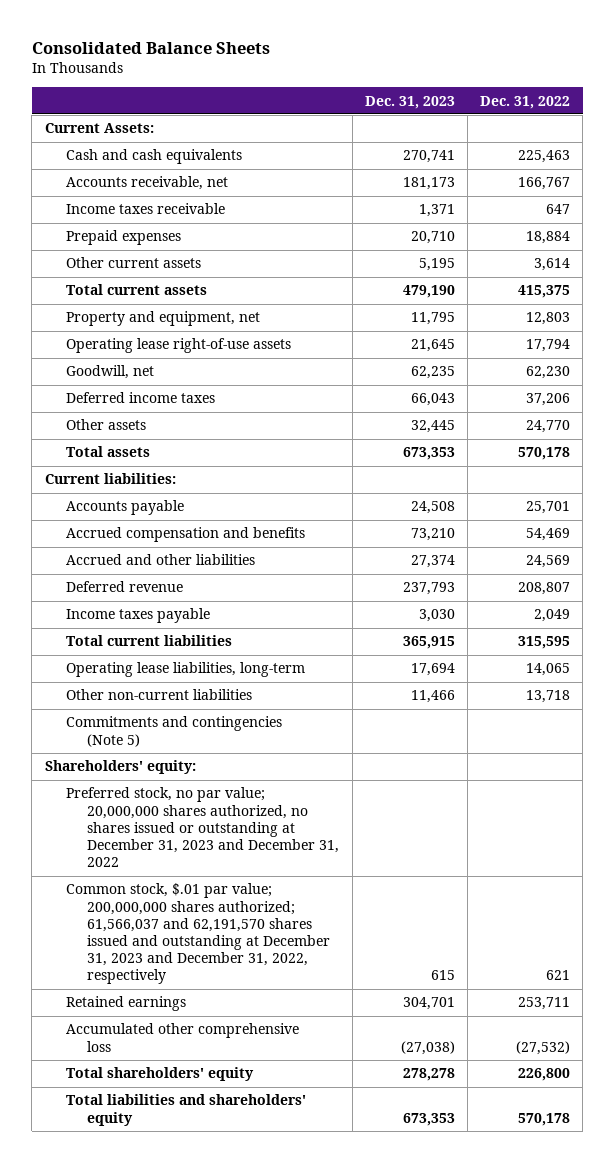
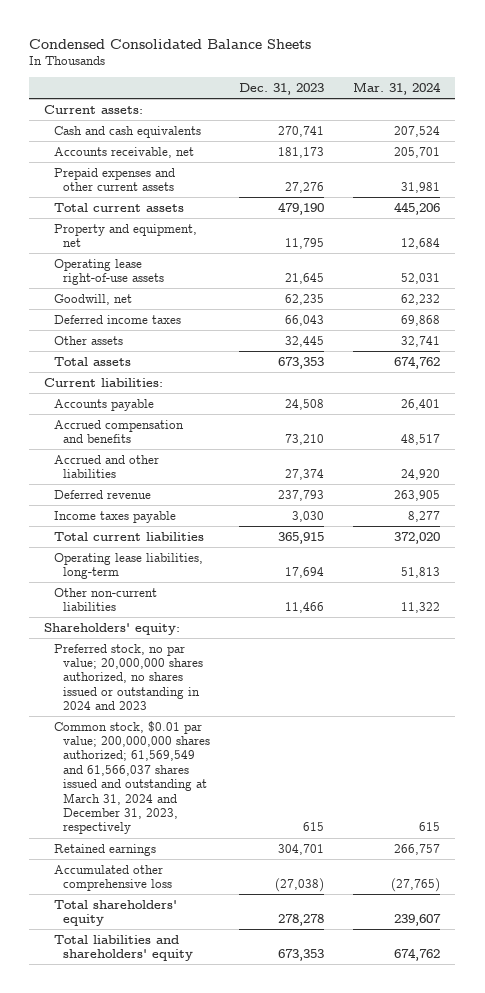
- Consolidated Balance Sheets
+ Condensed Consolidated Balance Sheets
- | Dec. 31, 2023 | Dec. 31, 2022
+ | Dec. 31, 2023 | Mar. 31, 2024
- Current Assets:
+ Current assets:
- Income taxes receivable | 1,371 | 647
- Prepaid expenses | 20,710 | 18,884
- Other current assets | 5,195 | 3,614
+ Prepaid expenses and other current assets | 27,276 | 31,981
- Commitments and contingencies (Note 5)
- Preferred stock, no par value; 20,000,000 shares authorized, no shares issued or outstanding at December 31, 2023 and December 31, 2022
- Common stock, $.01 par value; 200,000,000 shares authorized; 61,566,037 and 62,191,570 shares issued and outstanding at December 31, 2023 and December 31, 2022, respectively | 615 | 621
+ Preferred stock, no par value; 20,000,000 shares authorized, no shares issued or outstanding in 2024 and 2023
+ Common stock, $0.01 par value; 200,000,000 shares authorized; 61,569,549 and 61,566,037 shares issued and outstanding at March 31, 2024 and December 31, 2023, respectively | 615 | 615

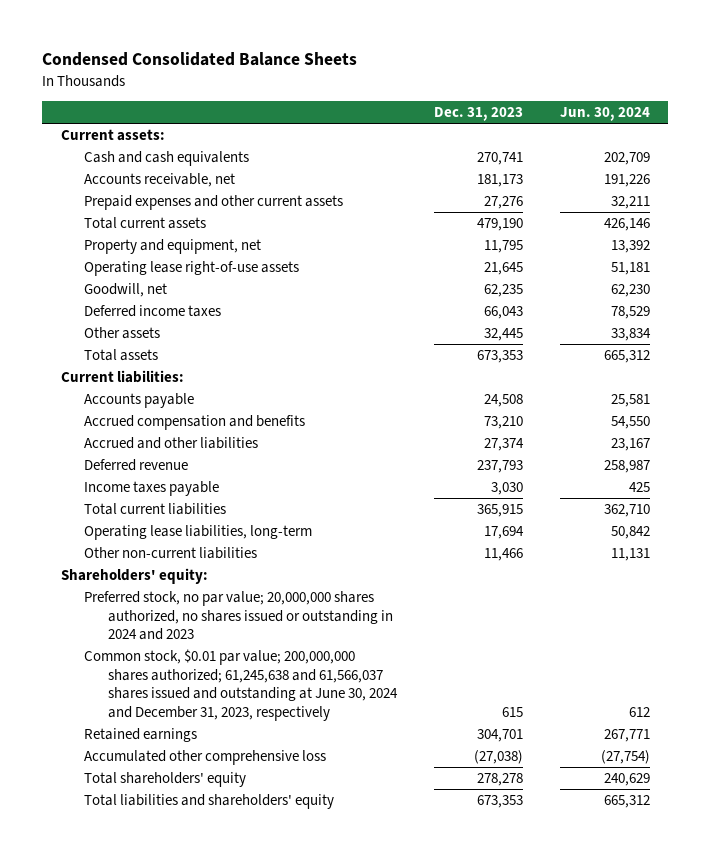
- | Dec. 31, 2023 | Mar. 31, 2024
+ | Dec. 31, 2023 | Jun. 30, 2024
- Common stock, $0.01 par value; 200,000,000 shares authorized; 61,569,549 and 61,566,037 shares issued and outstanding at March 31, 2024 and December 31, 2023, respectively | 615 | 615
+ Common stock, $0.01 par value; 200,000,000 shares authorized; 61,245,638 and 61,566,037 shares issued and outstanding at June 30, 2024 and December 31, 2023, respectively | 615 | 612

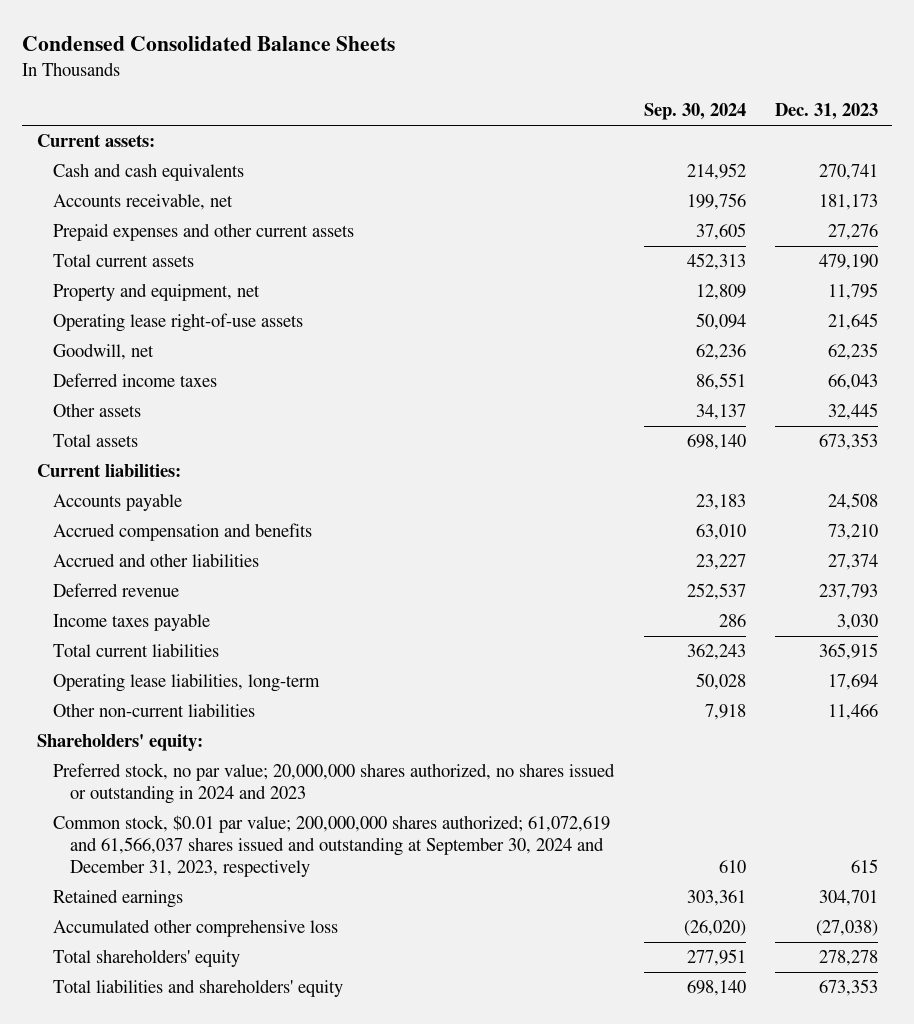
- | Dec. 31, 2023 | Jun. 30, 2024
+ | Sep. 30, 2024 | Dec. 31, 2023
- Common stock, $0.01 par value; 200,000,000 shares authorized; 61,245,638 and 61,566,037 shares issued and outstanding at June 30, 2024 and December 31, 2023, respectively | 615 | 612
+ Common stock, $0.01 par value; 200,000,000 shares authorized; 61,072,619 and 61,566,037 shares issued and outstanding at September 30, 2024 and December 31, 2023, respectively | 610 | 615

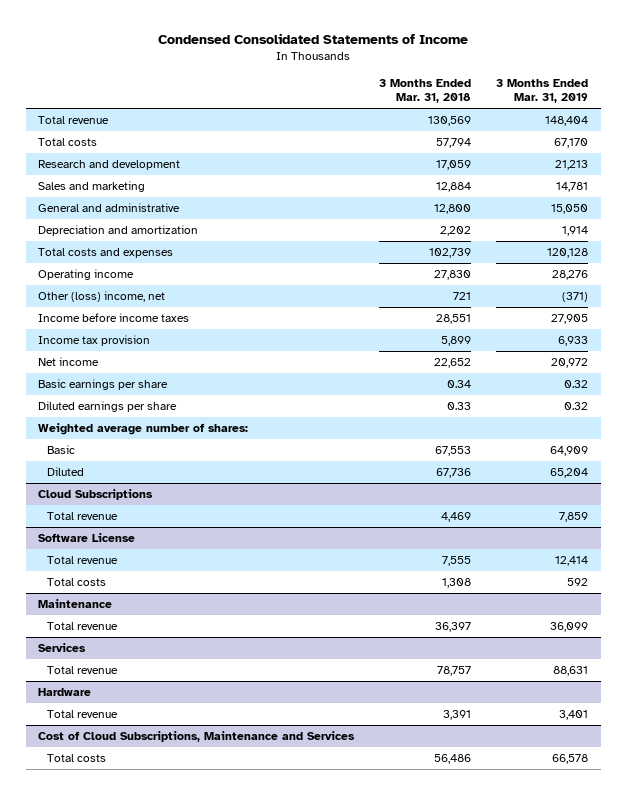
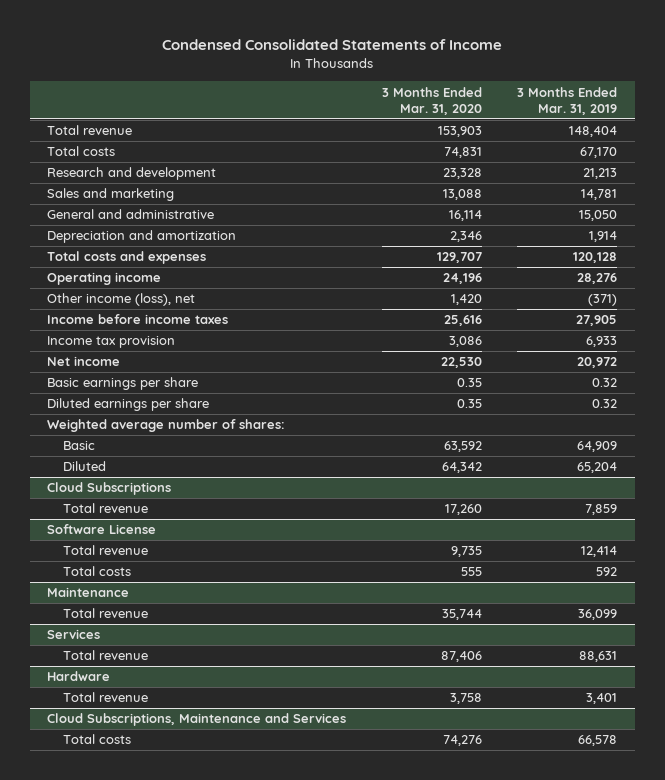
- | 3 Months Ended Mar. 31, 2018 | 3 Months Ended Mar. 31, 2019
+ | 3 Months Ended Mar. 31, 2020 | 3 Months Ended Mar. 31, 2019
- Other (loss) income, net | 721 | (371)
+ Other income (loss), net | 1,420 | (371)
- Cost of Cloud Subscriptions, Maintenance and Services
+ Cloud Subscriptions, Maintenance and Services

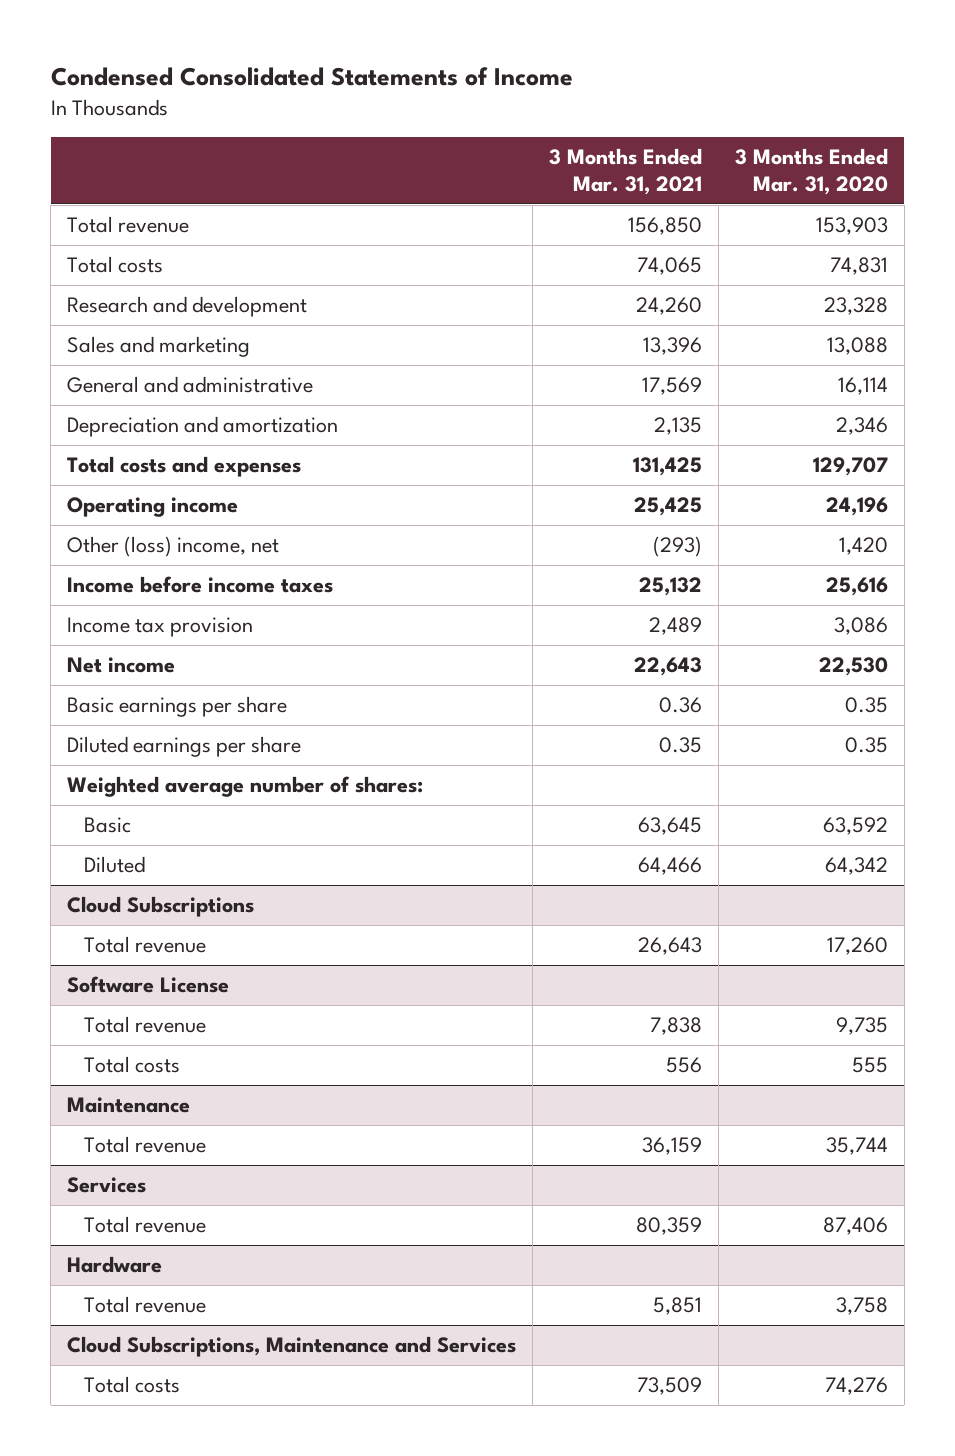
- | 3 Months Ended Mar. 31, 2020 | 3 Months Ended Mar. 31, 2019
+ | 3 Months Ended Mar. 31, 2021 | 3 Months Ended Mar. 31, 2020
- Other income (loss), net | 1,420 | (371)
+ Other (loss) income, net | (293) | 1,420

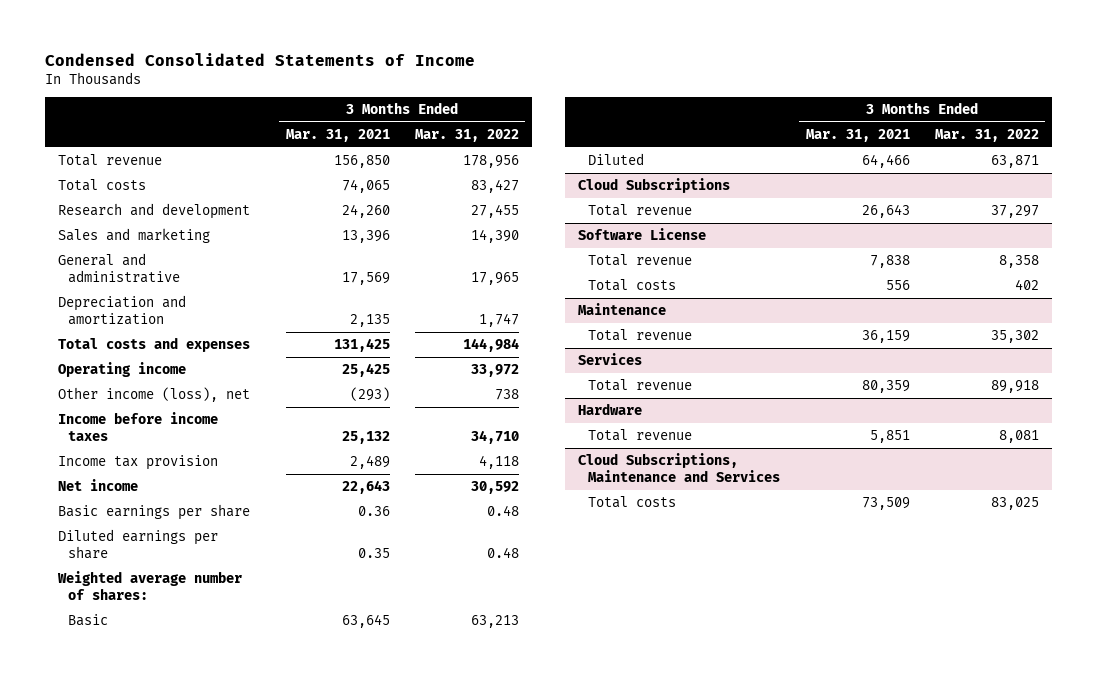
- | 3 Months Ended Mar. 31, 2021 | 3 Months Ended Mar. 31, 2020
+ | 3 Months Ended Mar. 31, 2021 | 3 Months Ended Mar. 31, 2022
- Other (loss) income, net | (293) | 1,420
+ Other income (loss), net | (293) | 738

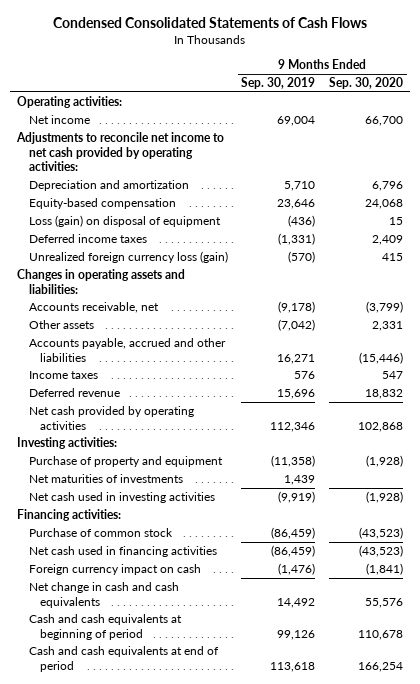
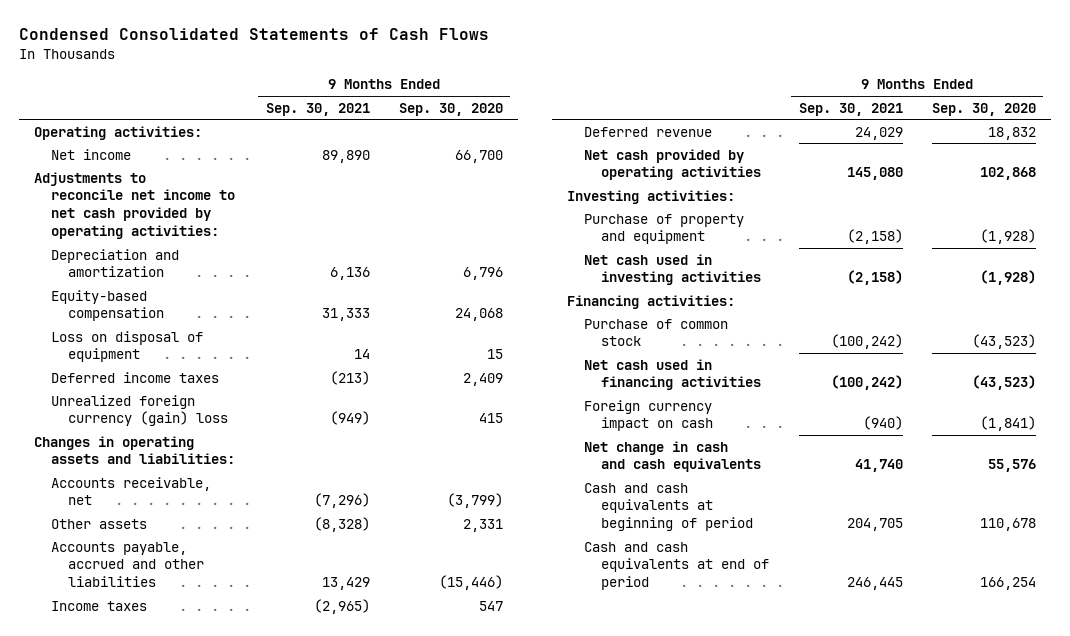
- | 9 Months Ended Sep. 30, 2019 | 9 Months Ended Sep. 30, 2020
+ | 9 Months Ended Sep. 30, 2021 | 9 Months Ended Sep. 30, 2020
- Loss (gain) on disposal of equipment | (436) | 15
+ Loss on disposal of equipment | 14 | 15
- Unrealized foreign currency loss (gain) | (570) | 415
+ Unrealized foreign currency (gain) loss | (949) | 415
- Net maturities of investments | 1,439 |

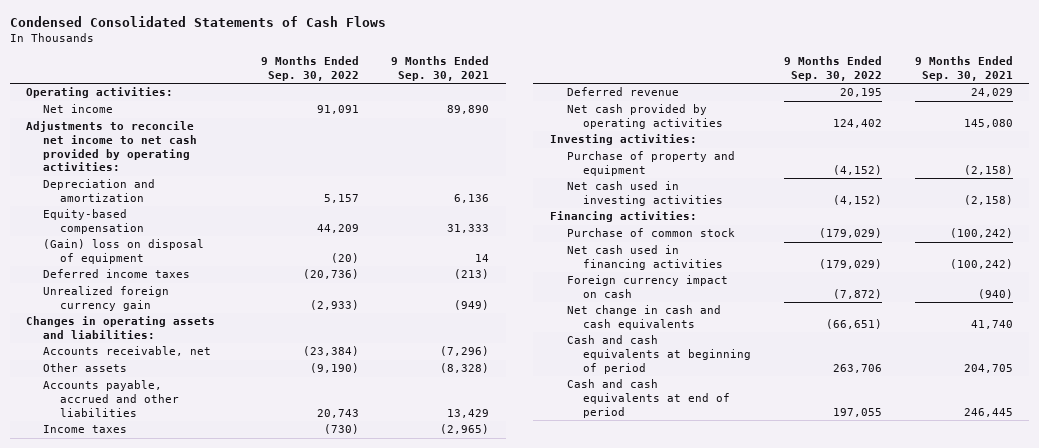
- | 9 Months Ended Sep. 30, 2021 | 9 Months Ended Sep. 30, 2020
+ | 9 Months Ended Sep. 30, 2022 | 9 Months Ended Sep. 30, 2021
- Loss on disposal of equipment | 14 | 15
+ (Gain) loss on disposal of equipment | (20) | 14
- Unrealized foreign currency (gain) loss | (949) | 415
+ Unrealized foreign currency gain | (2,933) | (949)

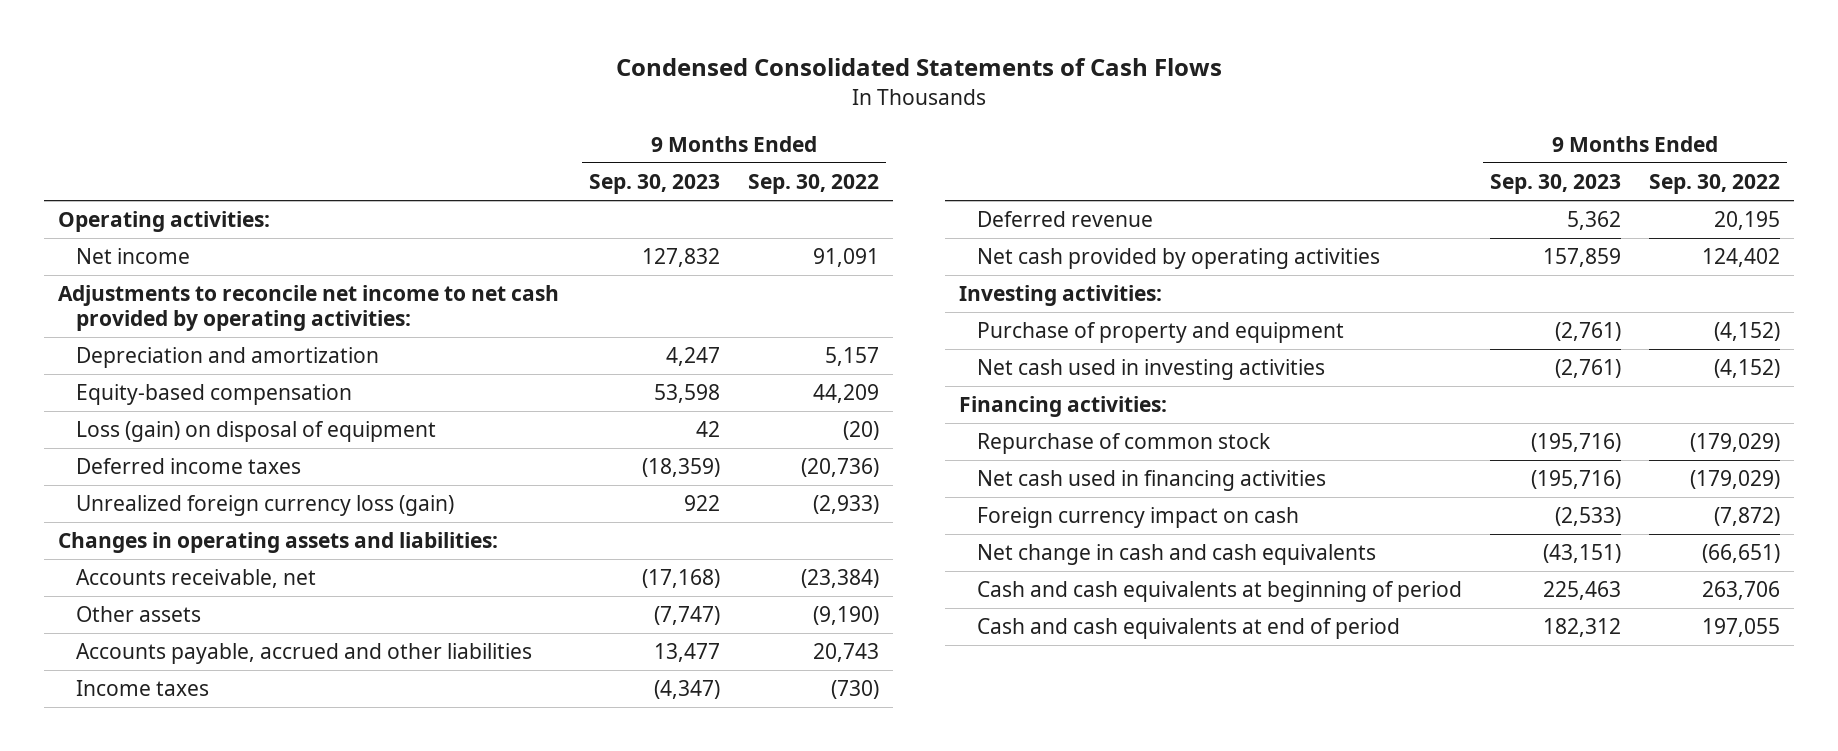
- | 9 Months Ended Sep. 30, 2022 | 9 Months Ended Sep. 30, 2021
+ | 9 Months Ended Sep. 30, 2023 | 9 Months Ended Sep. 30, 2022
- (Gain) loss on disposal of equipment | (20) | 14
+ Loss (gain) on disposal of equipment | 42 | (20)
- Unrealized foreign currency gain | (2,933) | (949)
+ Unrealized foreign currency loss (gain) | 922 | (2,933)
- Purchase of common stock | (179,029) | (100,242)
+ Repurchase of common stock | (195,716) | (179,029)

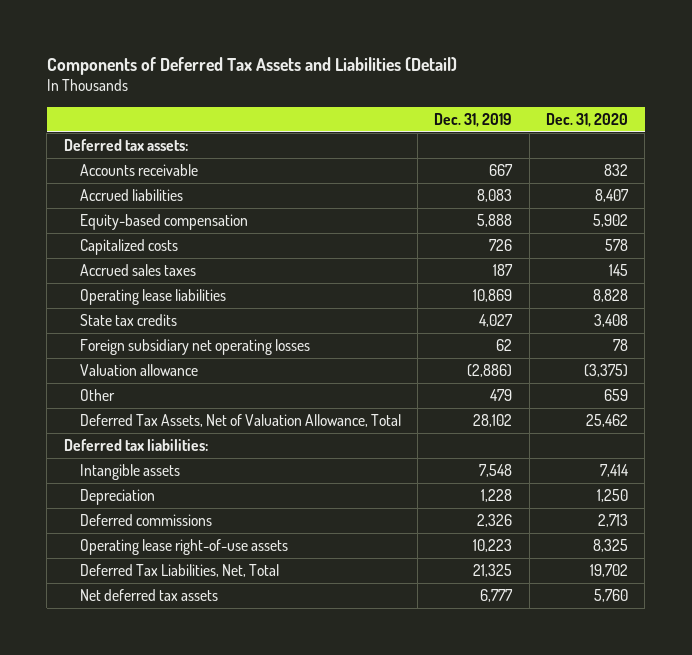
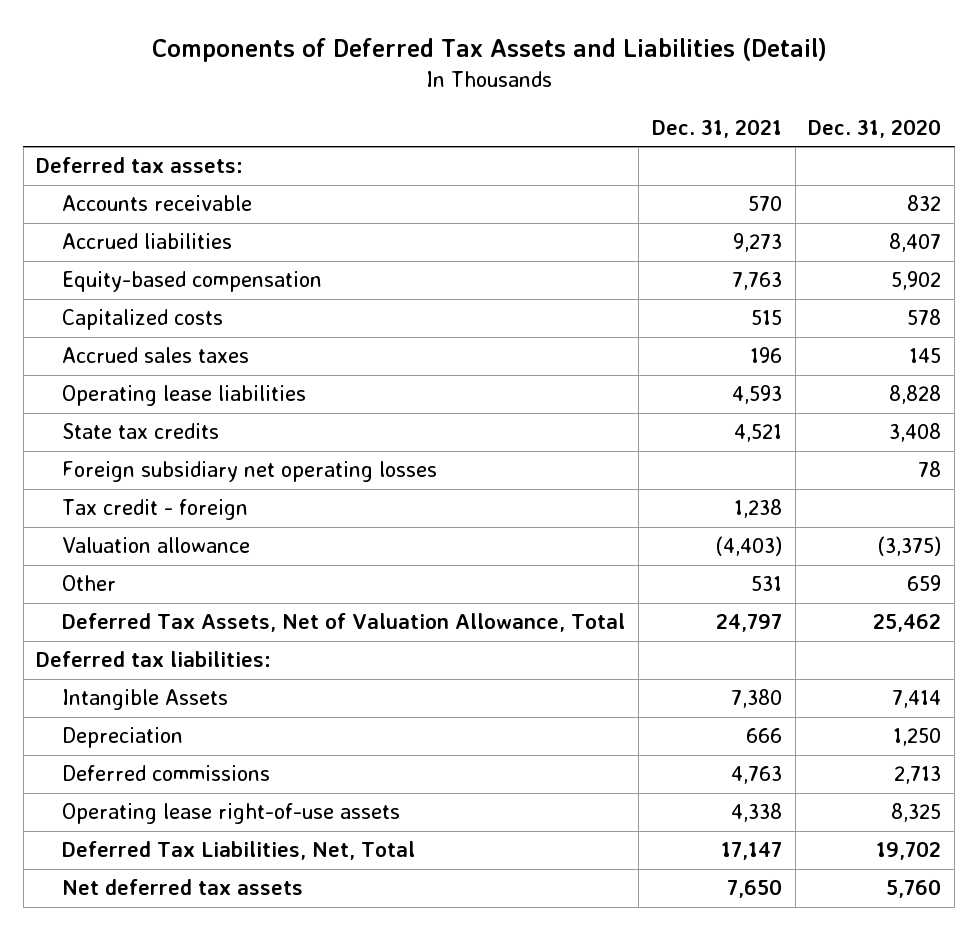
- | Dec. 31, 2019 | Dec. 31, 2020
+ | Dec. 31, 2021 | Dec. 31, 2020
+ Tax credit - foreign | 1,238 |
- Intangible assets | 7,548 | 7,414
+ Intangible Assets | 7,380 | 7,414

